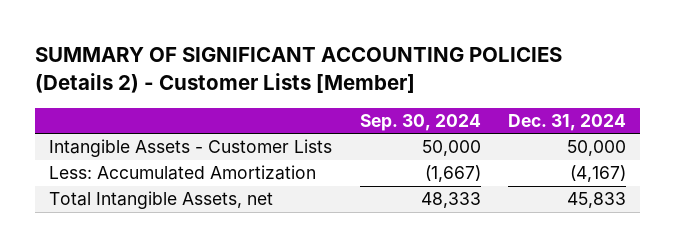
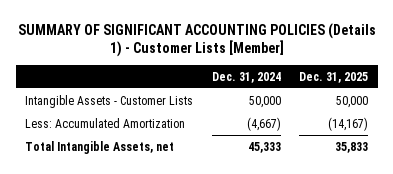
- SUMMARY OF SIGNIFICANT ACCOUNTING POLICIES (Details 2) - Customer Lists [Member]
+ SUMMARY OF SIGNIFICANT ACCOUNTING POLICIES (Details 1) - Customer Lists [Member]
- | Sep. 30, 2024 | Dec. 31, 2024
+ | Dec. 31, 2024 | Dec. 31, 2025
- Less: Accumulated Amortization | (1,667) | (4,167)
- Total Intangible Assets, net | 48,333 | 45,833
+ Less: Accumulated Amortization | (4,667) | (14,167)
+ Total Intangible Assets, net | 45,333 | 35,833

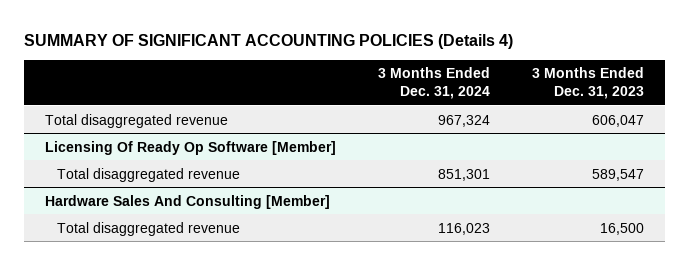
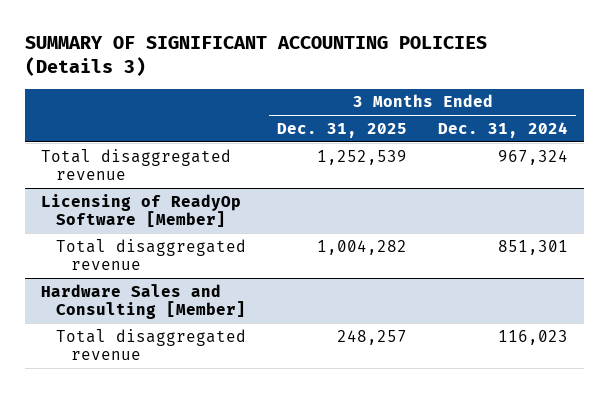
- SUMMARY OF SIGNIFICANT ACCOUNTING POLICIES (Details 4)
+ SUMMARY OF SIGNIFICANT ACCOUNTING POLICIES (Details 3)
- | 3 Months Ended Dec. 31, 2024 | 3 Months Ended Dec. 31, 2023
+ | 3 Months Ended Dec. 31, 2025 | 3 Months Ended Dec. 31, 2024
- Licensing Of Ready Op Software [Member]
+ Licensing of ReadyOp Software [Member]
- Hardware Sales And Consulting [Member]
+ Hardware Sales and Consulting [Member]

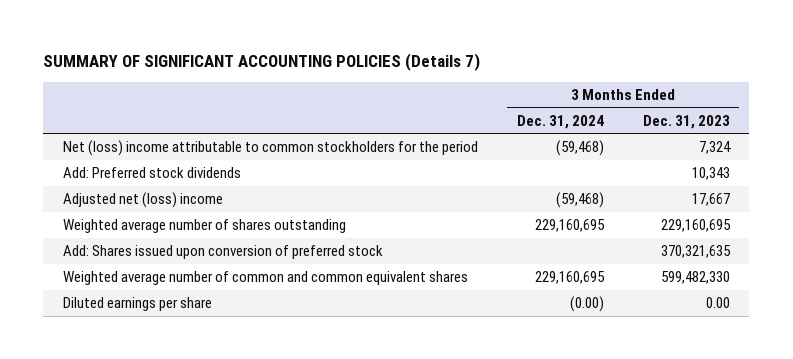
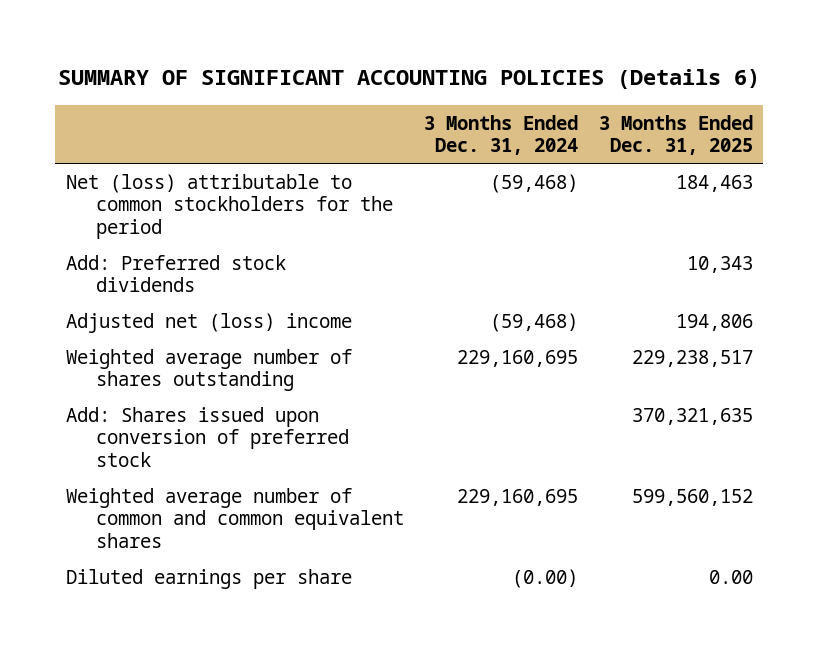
- SUMMARY OF SIGNIFICANT ACCOUNTING POLICIES (Details 7)
+ SUMMARY OF SIGNIFICANT ACCOUNTING POLICIES (Details 6)
- | 3 Months Ended Dec. 31, 2024 | 3 Months Ended Dec. 31, 2023
+ | 3 Months Ended Dec. 31, 2024 | 3 Months Ended Dec. 31, 2025
- Net (loss) income attributable to common stockholders for the period | (59,468) | 7,324
+ Net (loss) attributable to common stockholders for the period | (59,468) | 184,463

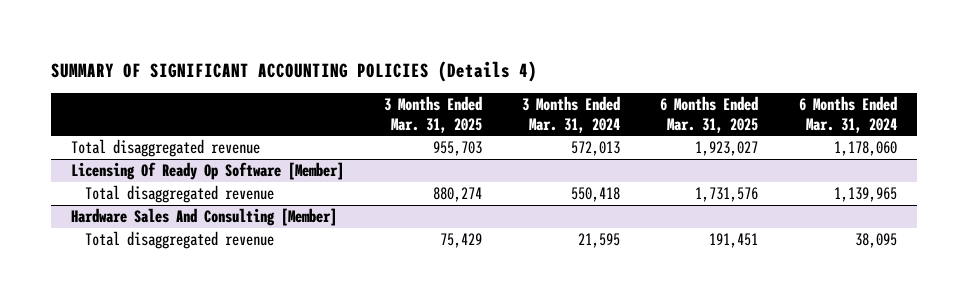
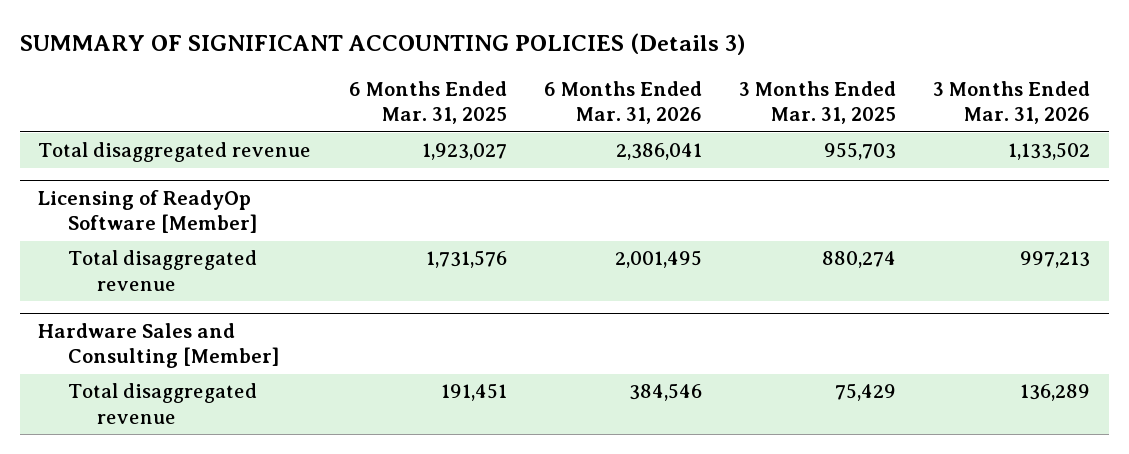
- SUMMARY OF SIGNIFICANT ACCOUNTING POLICIES (Details 4)
+ SUMMARY OF SIGNIFICANT ACCOUNTING POLICIES (Details 3)
- | 3 Months Ended Mar. 31, 2025 | 3 Months Ended Mar. 31, 2024 | 6 Months Ended Mar. 31, 2025 | 6 Months Ended Mar. 31, 2024
+ | 6 Months Ended Mar. 31, 2025 | 6 Months Ended Mar. 31, 2026 | 3 Months Ended Mar. 31, 2025 | 3 Months Ended Mar. 31, 2026
- Licensing Of Ready Op Software [Member]
+ Licensing of ReadyOp Software [Member]
- Hardware Sales And Consulting [Member]
+ Hardware Sales and Consulting [Member]

